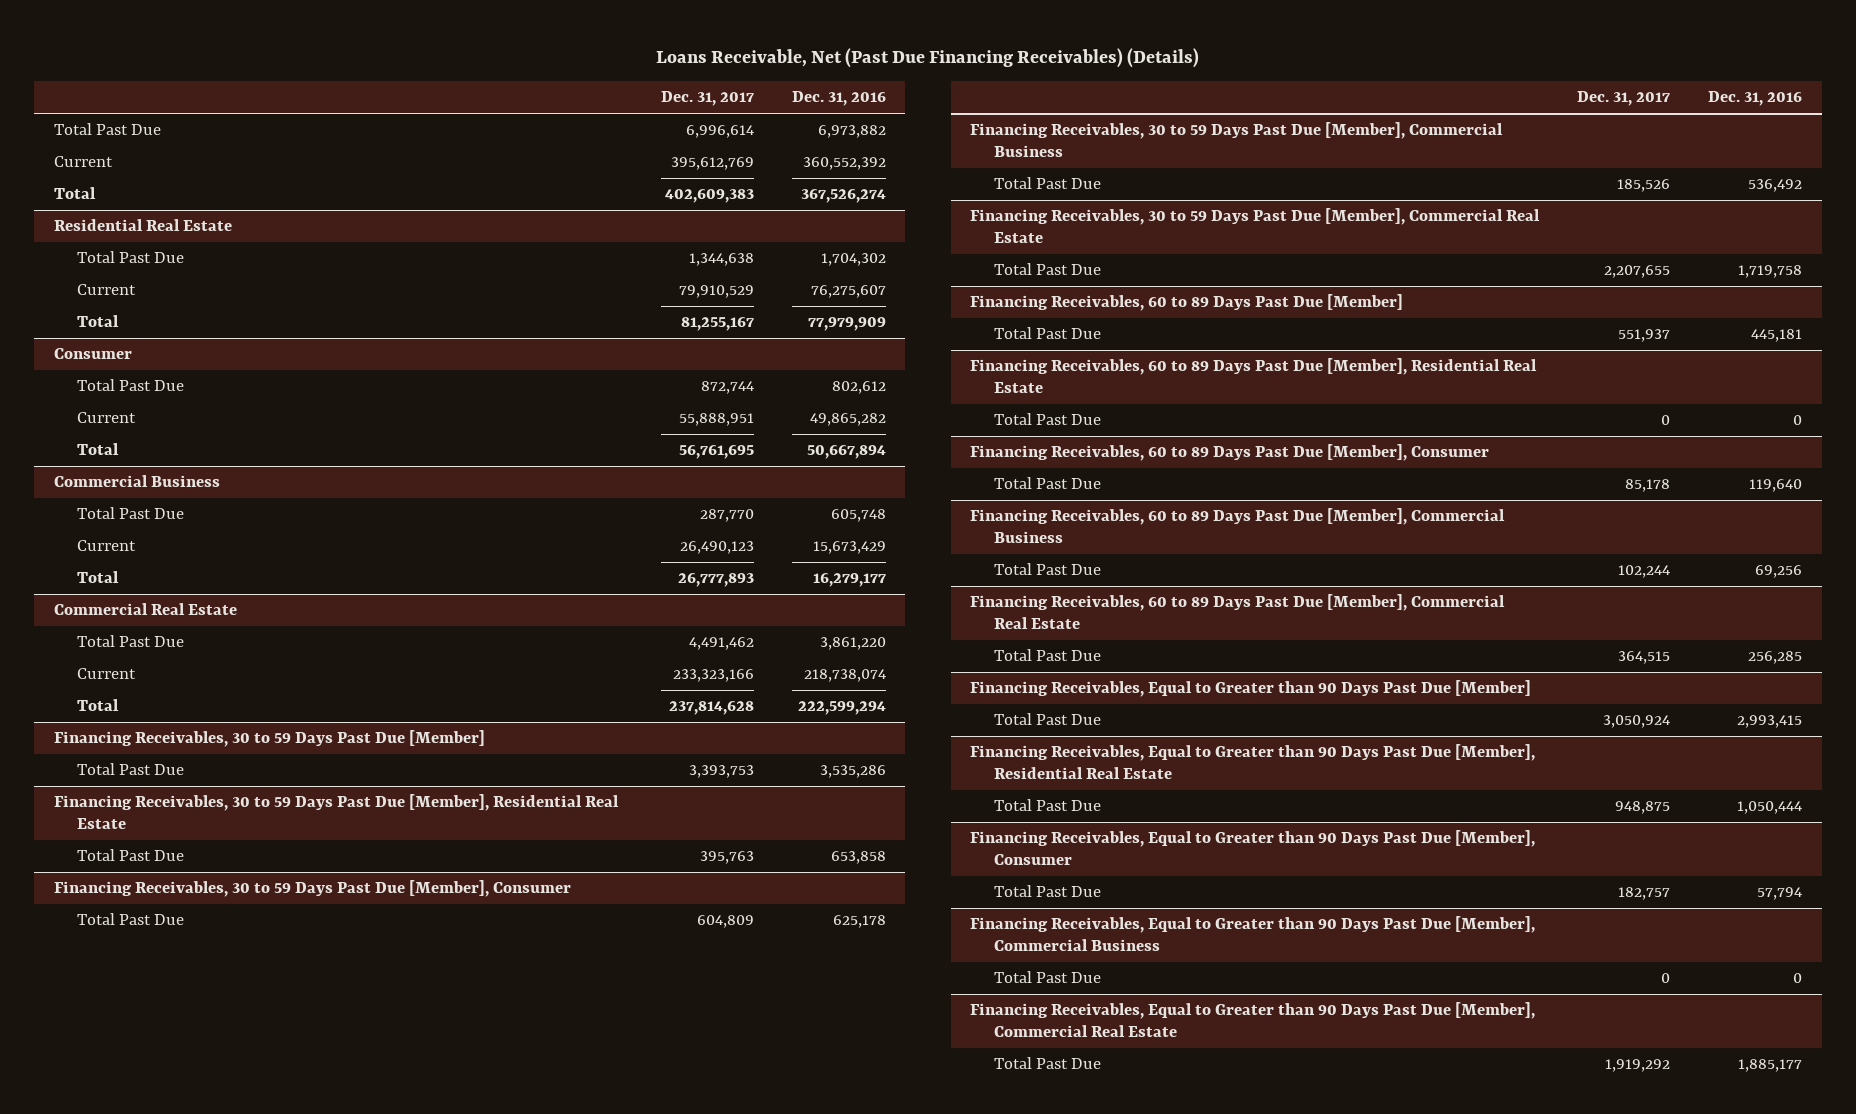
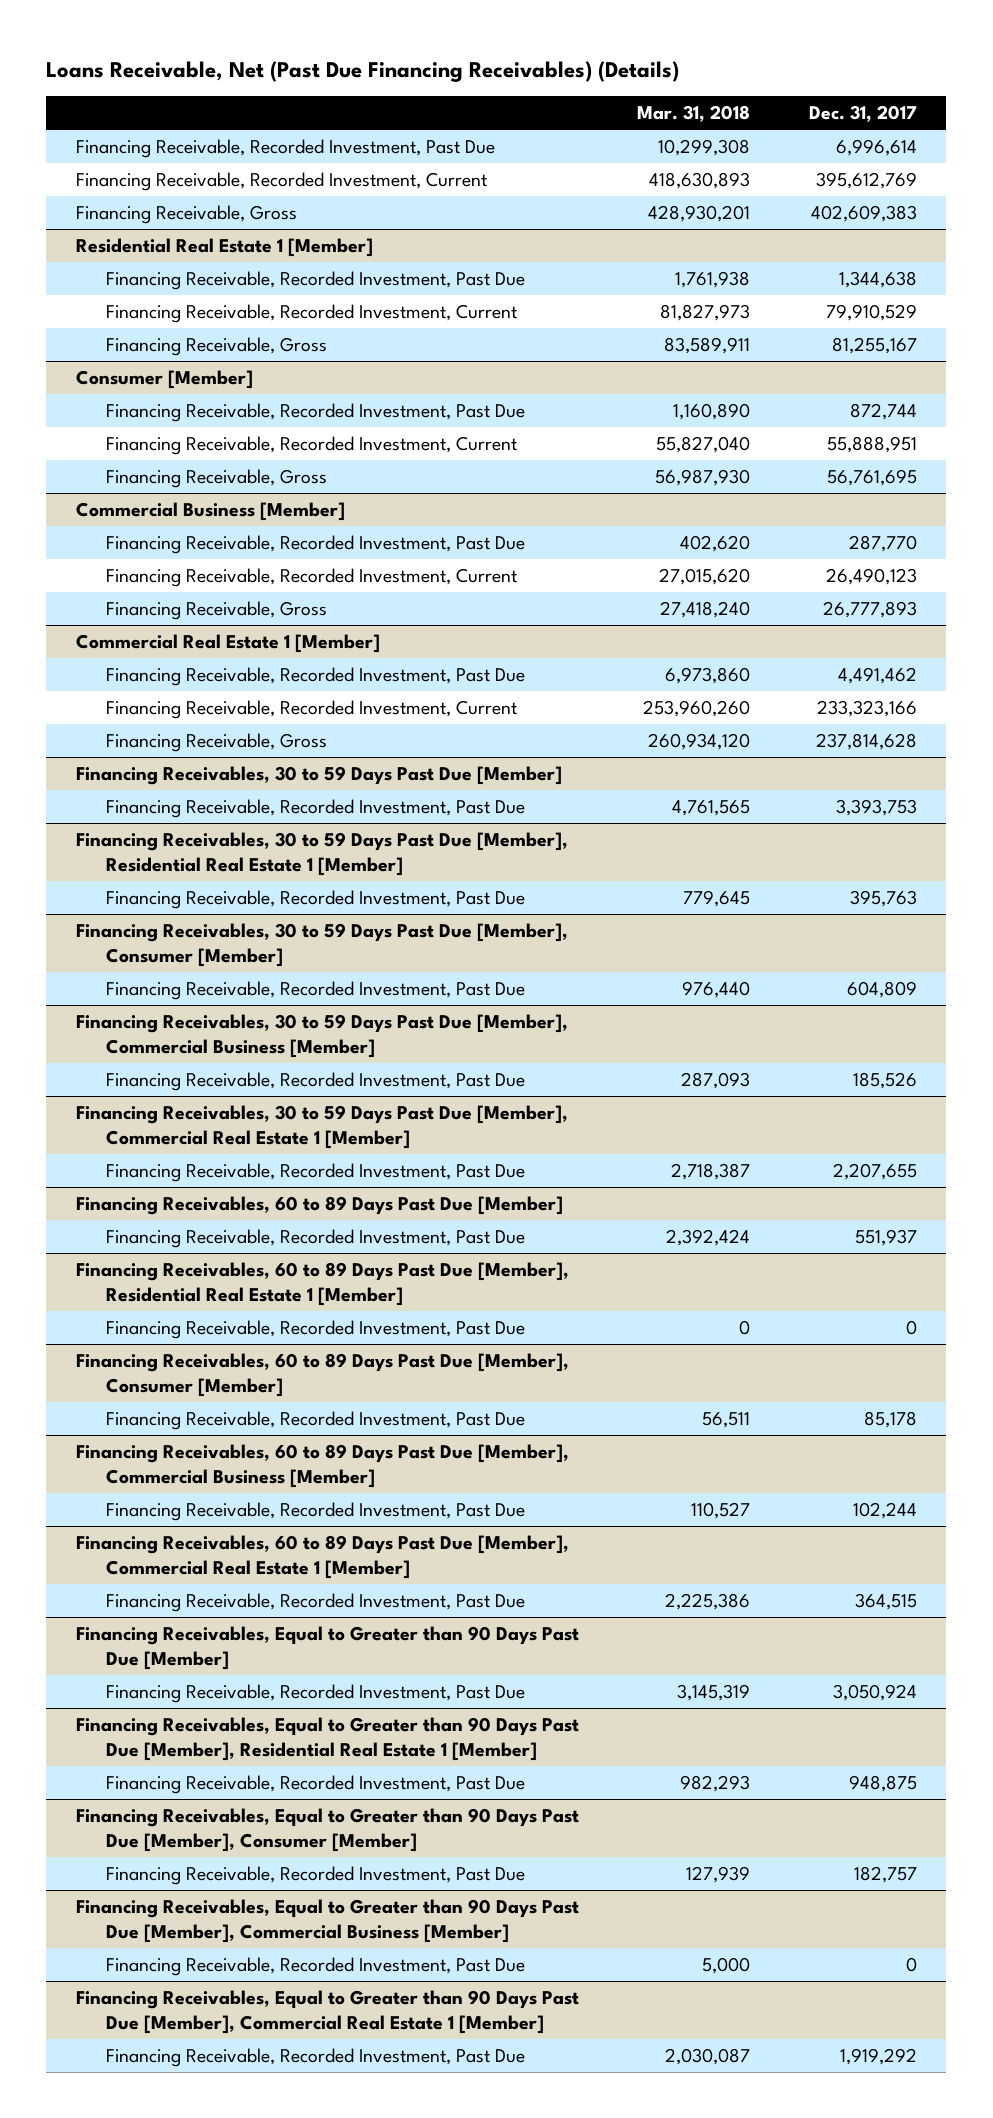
- | Dec. 31, 2017 | Dec. 31, 2016
+ | Mar. 31, 2018 | Dec. 31, 2017
- Total Past Due | 6,996,614 | 6,973,882
- Current | 395,612,769 | 360,552,392
- Total | 402,609,383 | 367,526,274
- Residential Real Estate
- Total Past Due | 1,344,638 | 1,704,302
- Current | 79,910,529 | 76,275,607
- Total | 81,255,167 | 77,979,909
- Consumer
- Total Past Due | 872,744 | 802,612
- Current | 55,888,951 | 49,865,282
- Total | 56,761,695 | 50,667,894
- Commercial Business
- Total Past Due | 287,770 | 605,748
- Current | 26,490,123 | 15,673,429
- Total | 26,777,893 | 16,279,177
- Commercial Real Estate
- Total Past Due | 4,491,462 | 3,861,220
- Current | 233,323,166 | 218,738,074
- Total | 237,814,628 | 222,599,294
+ Financing Receivable, Recorded Investment, Past Due | 10,299,308 | 6,996,614
+ Financing Receivable, Recorded Investment, Current | 418,630,893 | 395,612,769
+ Financing Receivable, Gross | 428,930,201 | 402,609,383
+ Residential Real Estate 1 [Member]
+ Financing Receivable, Recorded Investment, Past Due | 1,761,938 | 1,344,638
+ Financing Receivable, Recorded Investment, Current | 81,827,973 | 79,910,529
+ Financing Receivable, Gross | 83,589,911 | 81,255,167
+ Consumer [Member]
+ Financing Receivable, Recorded Investment, Past Due | 1,160,890 | 872,744
+ Financing Receivable, Recorded Investment, Current | 55,827,040 | 55,888,951
+ Financing Receivable, Gross | 56,987,930 | 56,761,695
+ Commercial Business [Member]
+ Financing Receivable, Recorded Investment, Past Due | 402,620 | 287,770
+ Financing Receivable, Recorded Investment, Current | 27,015,620 | 26,490,123
+ Financing Receivable, Gross | 27,418,240 | 26,777,893
+ Commercial Real Estate 1 [Member]
+ Financing Receivable, Recorded Investment, Past Due | 6,973,860 | 4,491,462
+ Financing Receivable, Recorded Investment, Current | 253,960,260 | 233,323,166
+ Financing Receivable, Gross | 260,934,120 | 237,814,628
@ Financing Receivables, 30 to 59 Days Past Due [Member]
- Total Past Due | 3,393,753 | 3,535,286
- Financing Receivables, 30 to 59 Days Past Due [Member], Residential Real Estate
- Total Past Due | 395,763 | 653,858
- Financing Receivables, 30 to 59 Days Past Due [Member], Consumer
- Total Past Due | 604,809 | 625,178
- Financing Receivables, 30 to 59 Days Past Due [Member], Commercial Business
- Total Past Due | 185,526 | 536,492
- Financing Receivables, 30 to 59 Days Past Due [Member], Commercial Real Estate
- Total Past Due | 2,207,655 | 1,719,758
@ Financing Receivables, 30 to 59 Days Past Due [Member]
+ Financing Receivable, Recorded Investment, Past Due | 4,761,565 | 3,393,753
+ Financing Receivables, 30 to 59 Days Past Due [Member], Residential Real Estate 1 [Member]
+ Financing Receivable, Recorded Investment, Past Due | 779,645 | 395,763
+ Financing Receivables, 30 to 59 Days Past Due [Member], Consumer [Member]
+ Financing Receivable, Recorded Investment, Past Due | 976,440 | 604,809
+ Financing Receivables, 30 to 59 Days Past Due [Member], Commercial Business [Member]
+ Financing Receivable, Recorded Investment, Past Due | 287,093 | 185,526
+ Financing Receivables, 30 to 59 Days Past Due [Member], Commercial Real Estate 1 [Member]
+ Financing Receivable, Recorded Investment, Past Due | 2,718,387 | 2,207,655
@ Financing Receivables, 60 to 89 Days Past Due [Member]
- Total Past Due | 551,937 | 445,181
- Financing Receivables, 60 to 89 Days Past Due [Member], Residential Real Estate
- Total Past Due | 0 | 0
- Financing Receivables, 60 to 89 Days Past Due [Member], Consumer
- Total Past Due | 85,178 | 119,640
- Financing Receivables, 60 to 89 Days Past Due [Member], Commercial Business
- Total Past Due | 102,244 | 69,256
- Financing Receivables, 60 to 89 Days Past Due [Member], Commercial Real Estate
- Total Past Due | 364,515 | 256,285
@ Financing Receivables, 60 to 89 Days Past Due [Member]
+ Financing Receivable, Recorded Investment, Past Due | 2,392,424 | 551,937
+ Financing Receivables, 60 to 89 Days Past Due [Member], Residential Real Estate 1 [Member]
+ Financing Receivable, Recorded Investment, Past Due | 0 | 0
+ Financing Receivables, 60 to 89 Days Past Due [Member], Consumer [Member]
+ Financing Receivable, Recorded Investment, Past Due | 56,511 | 85,178
+ Financing Receivables, 60 to 89 Days Past Due [Member], Commercial Business [Member]
+ Financing Receivable, Recorded Investment, Past Due | 110,527 | 102,244
+ Financing Receivables, 60 to 89 Days Past Due [Member], Commercial Real Estate 1 [Member]
+ Financing Receivable, Recorded Investment, Past Due | 2,225,386 | 364,515
@ Financing Receivables, Equal to Greater than 90 Days Past Due [Member]
- Total Past Due | 3,050,924 | 2,993,415
- Financing Receivables, Equal to Greater than 90 Days Past Due [Member], Residential Real Estate
- Total Past Due | 948,875 | 1,050,444
- Financing Receivables, Equal to Greater than 90 Days Past Due [Member], Consumer
- Total Past Due | 182,757 | 57,794
- Financing Receivables, Equal to Greater than 90 Days Past Due [Member], Commercial Business
- Total Past Due | 0 | 0
- Financing Receivables, Equal to Greater than 90 Days Past Due [Member], Commercial Real Estate
- Total Past Due | 1,919,292 | 1,885,177
@ Financing Receivables, Equal to Greater than 90 Days Past Due [Member]
+ Financing Receivable, Recorded Investment, Past Due | 3,145,319 | 3,050,924
+ Financing Receivables, Equal to Greater than 90 Days Past Due [Member], Residential Real Estate 1 [Member]
+ Financing Receivable, Recorded Investment, Past Due | 982,293 | 948,875
+ Financing Receivables, Equal to Greater than 90 Days Past Due [Member], Consumer [Member]
+ Financing Receivable, Recorded Investment, Past Due | 127,939 | 182,757
+ Financing Receivables, Equal to Greater than 90 Days Past Due [Member], Commercial Business [Member]
+ Financing Receivable, Recorded Investment, Past Due | 5,000 | 0
+ Financing Receivables, Equal to Greater than 90 Days Past Due [Member], Commercial Real Estate 1 [Member]
+ Financing Receivable, Recorded Investment, Past Due | 2,030,087 | 1,919,292

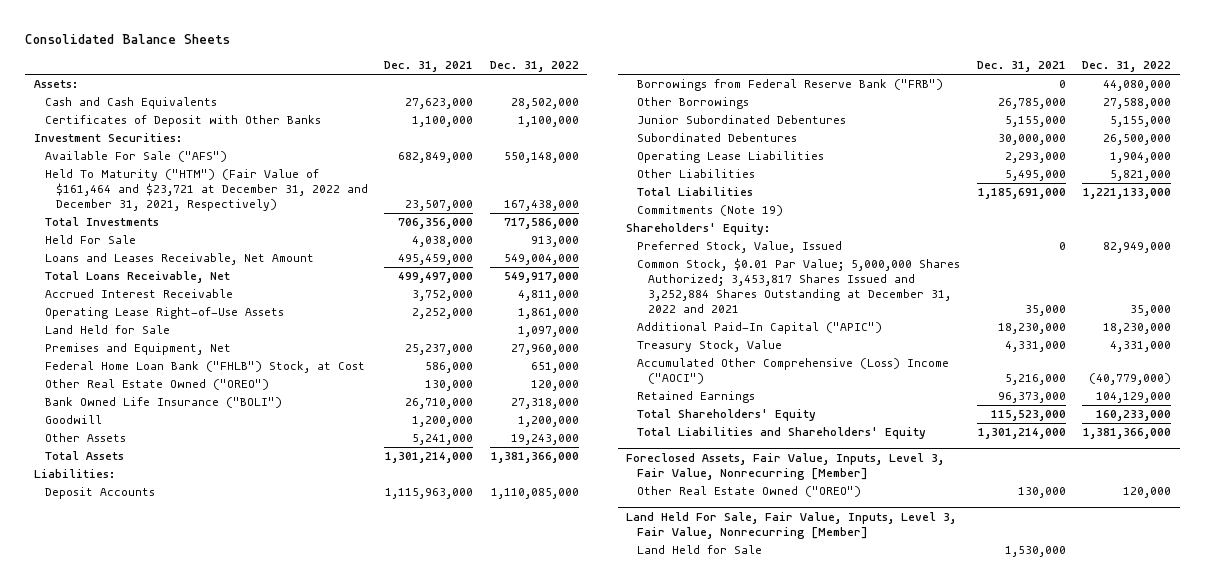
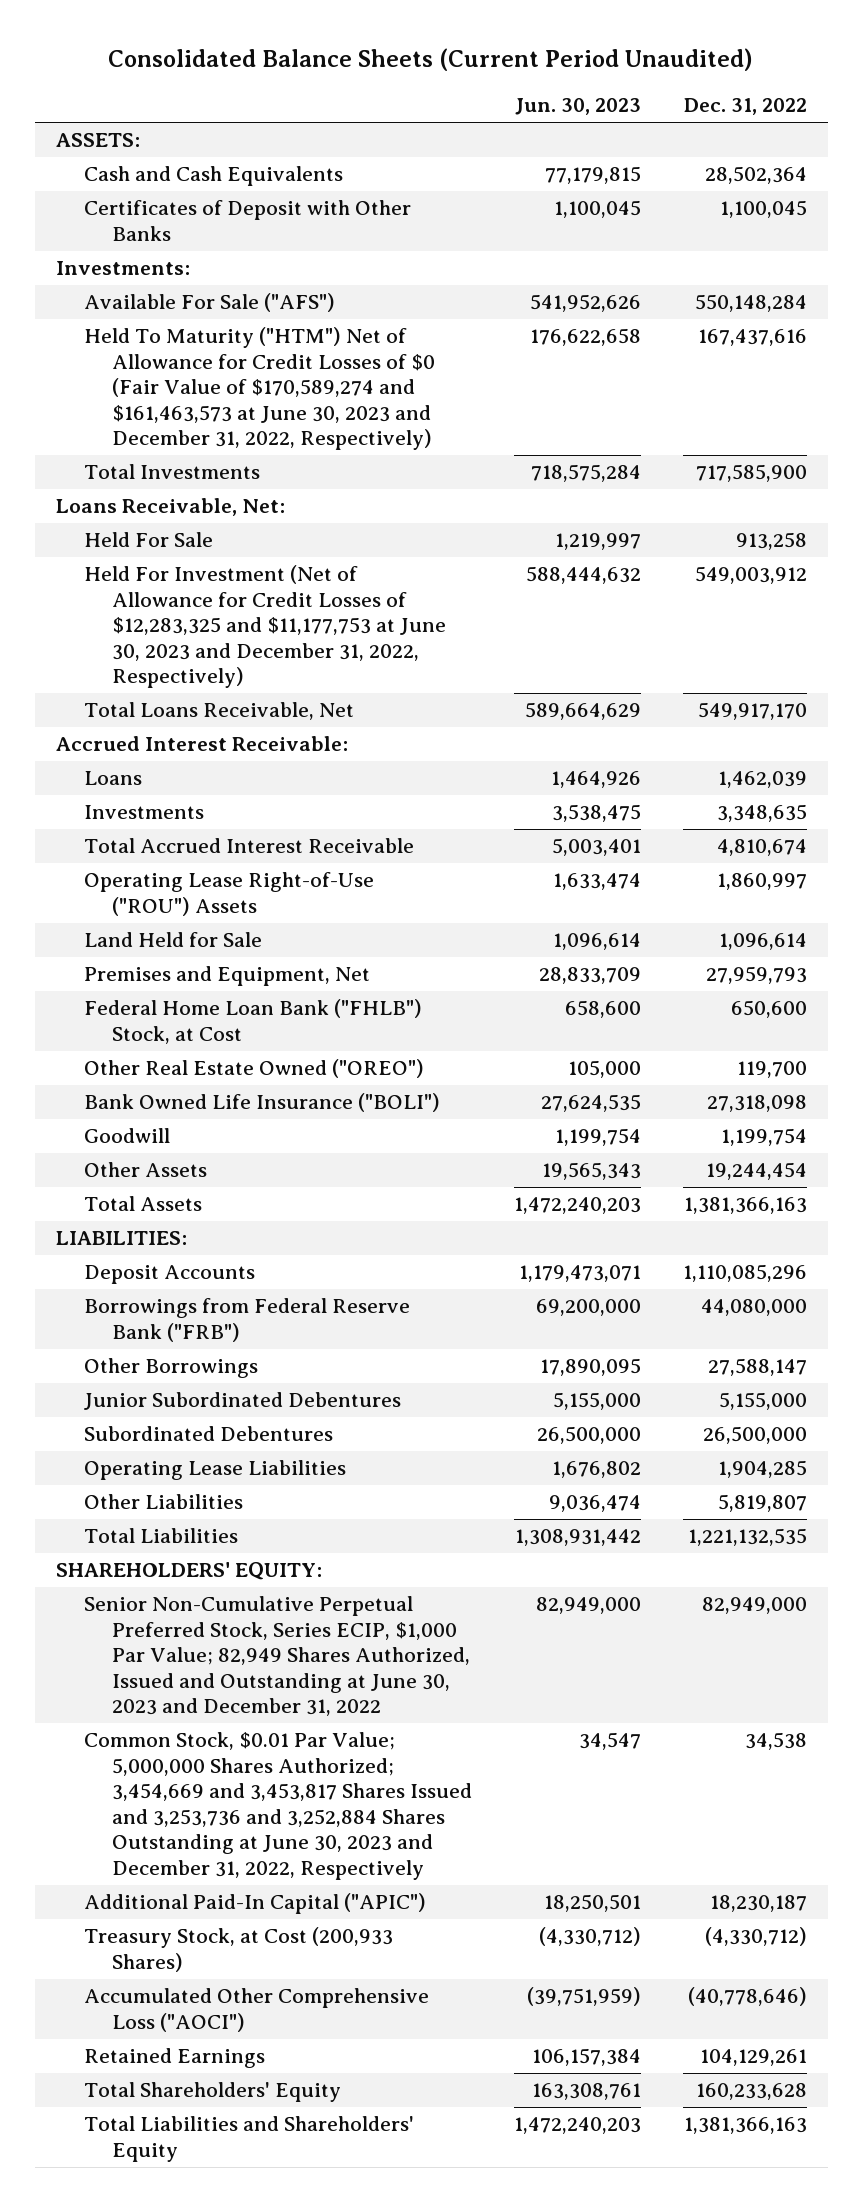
- Consolidated Balance Sheets
+ Consolidated Balance Sheets (Current Period Unaudited)
- | Dec. 31, 2021 | Dec. 31, 2022
+ | Jun. 30, 2023 | Dec. 31, 2022
- Assets:
- Cash and Cash Equivalents | 27,623,000 | 28,502,000
- Certificates of Deposit with Other Banks | 1,100,000 | 1,100,000
- Investment Securities:
- Available For Sale ("AFS") | 682,849,000 | 550,148,000
- Held To Maturity ("HTM") (Fair Value of $161,464 and $23,721 at December 31, 2022 and December 31, 2021, Respectively) | 23,507,000 | 167,438,000
- Total Investments | 706,356,000 | 717,586,000
- Held For Sale | 4,038,000 | 913,000
- Loans and Leases Receivable, Net Amount | 495,459,000 | 549,004,000
- Total Loans Receivable, Net | 499,497,000 | 549,917,000
- Accrued Interest Receivable | 3,752,000 | 4,811,000
- Operating Lease Right-of-Use Assets | 2,252,000 | 1,861,000
- Land Held for Sale | | 1,097,000
- Premises and Equipment, Net | 25,237,000 | 27,960,000
- Federal Home Loan Bank ("FHLB") Stock, at Cost | 586,000 | 651,000
- Other Real Estate Owned ("OREO") | 130,000 | 120,000
- Bank Owned Life Insurance ("BOLI") | 26,710,000 | 27,318,000
- Goodwill | 1,200,000 | 1,200,000
- Other Assets | 5,241,000 | 19,243,000
- Total Assets | 1,301,214,000 | 1,381,366,000
- Liabilities:
- Deposit Accounts | 1,115,963,000 | 1,110,085,000
+ ASSETS:
+ Cash and Cash Equivalents | 77,179,815 | 28,502,364
+ Certificates of Deposit with Other Banks | 1,100,045 | 1,100,045
+ Investments:
+ Available For Sale ("AFS") | 541,952,626 | 550,148,284
+ Held To Maturity ("HTM") Net of Allowance for Credit Losses of $0 (Fair Value of $170,589,274 and $161,463,573 at June 30, 2023 and December 31, 2022, Respectively) | 176,622,658 | 167,437,616
+ Total Investments | 718,575,284 | 717,585,900
+ Loans Receivable, Net:
+ Held For Sale | 1,219,997 | 913,258
+ Held For Investment (Net of Allowance for Credit Losses of $12,283,325 and $11,177,753 at June 30, 2023 and December 31, 2022, Respectively) | 588,444,632 | 549,003,912
+ Total Loans Receivable, Net | 589,664,629 | 549,917,170
+ Accrued Interest Receivable:
+ Loans | 1,464,926 | 1,462,039
+ Investments | 3,538,475 | 3,348,635
+ Total Accrued Interest Receivable | 5,003,401 | 4,810,674
+ Operating Lease Right-of-Use ("ROU") Assets | 1,633,474 | 1,860,997
+ Land Held for Sale | 1,096,614 | 1,096,614
+ Premises and Equipment, Net | 28,833,709 | 27,959,793
+ Federal Home Loan Bank ("FHLB") Stock, at Cost | 658,600 | 650,600
+ Other Real Estate Owned ("OREO") | 105,000 | 119,700
+ Bank Owned Life Insurance ("BOLI") | 27,624,535 | 27,318,098
+ Goodwill | 1,199,754 | 1,199,754
+ Other Assets | 19,565,343 | 19,244,454
+ Total Assets | 1,472,240,203 | 1,381,366,163
+ LIABILITIES:
+ Deposit Accounts | 1,179,473,071 | 1,110,085,296
- Other Borrowings | 26,785,000 | 27,588,000
+ Other Borrowings | 17,890,095 | 27,588,147
- Operating Lease Liabilities | 2,293,000 | 1,904,000
- Other Liabilities | 5,495,000 | 5,821,000
- Total Liabilities | 1,185,691,000 | 1,221,133,000
- Commitments (Note 19)
- Shareholders' Equity:
- Preferred Stock, Value, Issued | 0 | 82,949,000
- Common Stock, $0.01 Par Value; 5,000,000 Shares Authorized; 3,453,817 Shares Issued and 3,252,884 Shares Outstanding at December 31, 2022 and 2021 | 35,000 | 35,000
- Additional Paid-In Capital ("APIC") | 18,230,000 | 18,230,000
- Treasury Stock, Value | 4,331,000 | 4,331,000
- Accumulated Other Comprehensive (Loss) Income ("AOCI") | 5,216,000 | (40,779,000)
- Retained Earnings | 96,373,000 | 104,129,000
- Total Shareholders' Equity | 115,523,000 | 160,233,000
- Total Liabilities and Shareholders' Equity | 1,301,214,000 | 1,381,366,000
- Foreclosed Assets, Fair Value, Inputs, Level 3, Fair Value, Nonrecurring [Member]
- Other Real Estate Owned ("OREO") | 130,000 | 120,000
- Land Held For Sale, Fair Value, Inputs, Level 3, Fair Value, Nonrecurring [Member]
- Land Held for Sale | 1,530,000 |
+ Operating Lease Liabilities | 1,676,802 | 1,904,285
+ Other Liabilities | 9,036,474 | 5,819,807
+ Total Liabilities | 1,308,931,442 | 1,221,132,535
+ SHAREHOLDERS' EQUITY:
+ Senior Non-Cumulative Perpetual Preferred Stock, Series ECIP, $1,000 Par Value; 82,949 Shares Authorized, Issued and Outstanding at June 30, 2023 and December 31, 2022 | 82,949,000 | 82,949,000
+ Common Stock, $0.01 Par Value; 5,000,000 Shares Authorized; 3,454,669 and 3,453,817 Shares Issued and 3,253,736 and 3,252,884 Shares Outstanding at June 30, 2023 and December 31, 2022, Respectively | 34,547 | 34,538
+ Additional Paid-In Capital ("APIC") | 18,250,501 | 18,230,187
+ Treasury Stock, at Cost (200,933 Shares) | (4,330,712) | (4,330,712)
+ Accumulated Other Comprehensive Loss ("AOCI") | (39,751,959) | (40,778,646)
+ Retained Earnings | 106,157,384 | 104,129,261
+ Total Shareholders' Equity | 163,308,761 | 160,233,628
+ Total Liabilities and Shareholders' Equity | 1,472,240,203 | 1,381,366,163

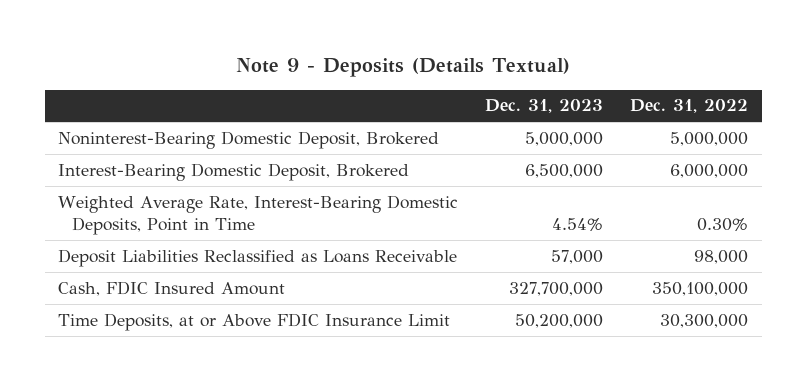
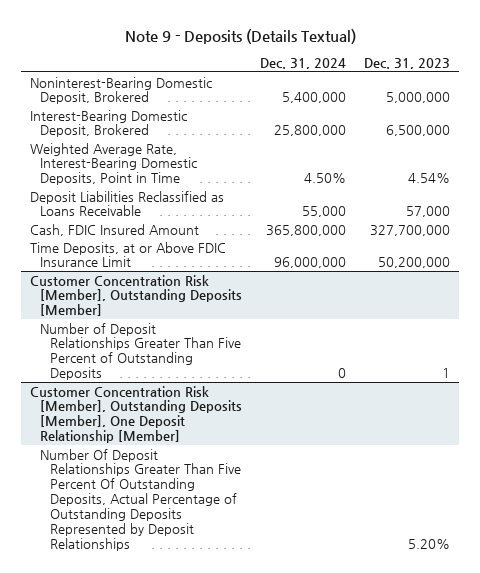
- | Dec. 31, 2023 | Dec. 31, 2022
+ | Dec. 31, 2024 | Dec. 31, 2023
+ Customer Concentration Risk [Member], Outstanding Deposits [Member]
+ Number of Deposit Relationships Greater Than Five Percent of Outstanding Deposits | 0 | 1
+ Customer Concentration Risk [Member], Outstanding Deposits [Member], One Deposit Relationship [Member]
+ Number Of Deposit Relationships Greater Than Five Percent Of Outstanding Deposits, Actual Percentage of Outstanding Deposits Represented by Deposit Relationships | | 5.20%

